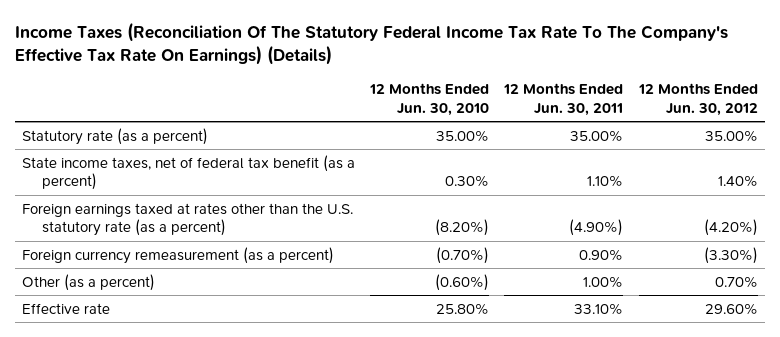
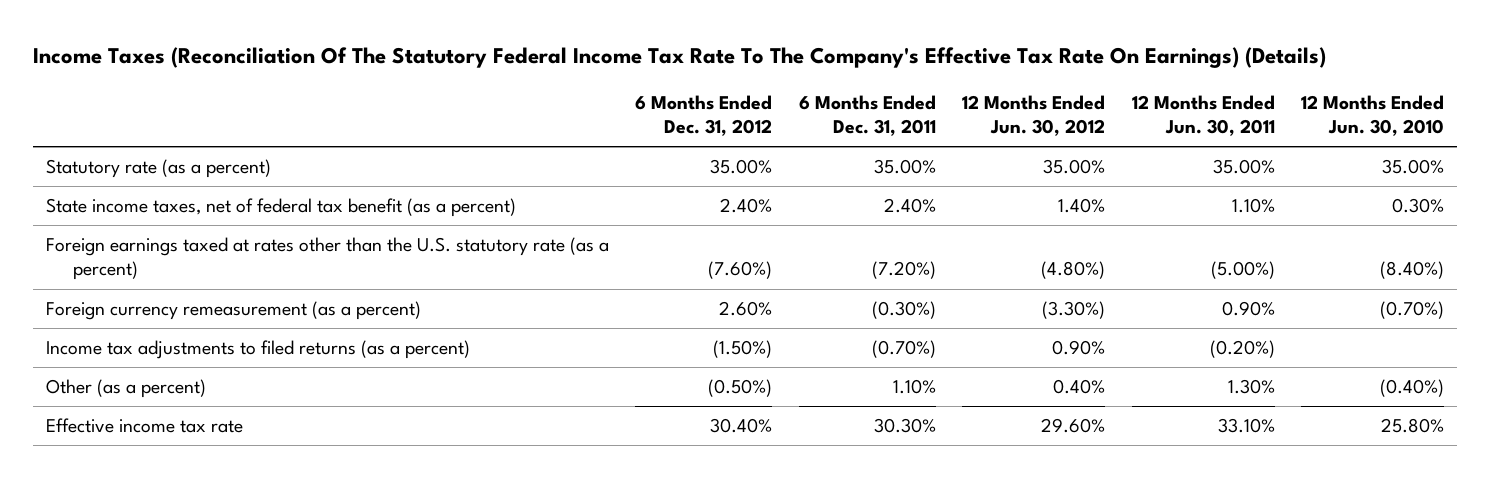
- | 12 Months Ended Jun. 30, 2010 | 12 Months Ended Jun. 30, 2011 | 12 Months Ended Jun. 30, 2012
+ | 6 Months Ended Dec. 31, 2012 | 6 Months Ended Dec. 31, 2011 | 12 Months Ended Jun. 30, 2012 | 12 Months Ended Jun. 30, 2011 | 12 Months Ended Jun. 30, 2010
- Foreign earnings taxed at rates other than the U.S. statutory rate (as a percent) | (8.20%) | (4.90%) | (4.20%)
+ Foreign earnings taxed at rates other than the U.S. statutory rate (as a percent) | (7.60%) | (7.20%) | (4.80%) | (5.00%) | (8.40%)
- Other (as a percent) | (0.60%) | 1.00% | 0.70%
- Effective rate | 25.80% | 33.10% | 29.60%
+ Income tax adjustments to filed returns (as a percent) | (1.50%) | (0.70%) | 0.90% | (0.20%) |
+ Other (as a percent) | (0.50%) | 1.10% | 0.40% | 1.30% | (0.40%)
+ Effective income tax rate | 30.40% | 30.30% | 29.60% | 33.10% | 25.80%

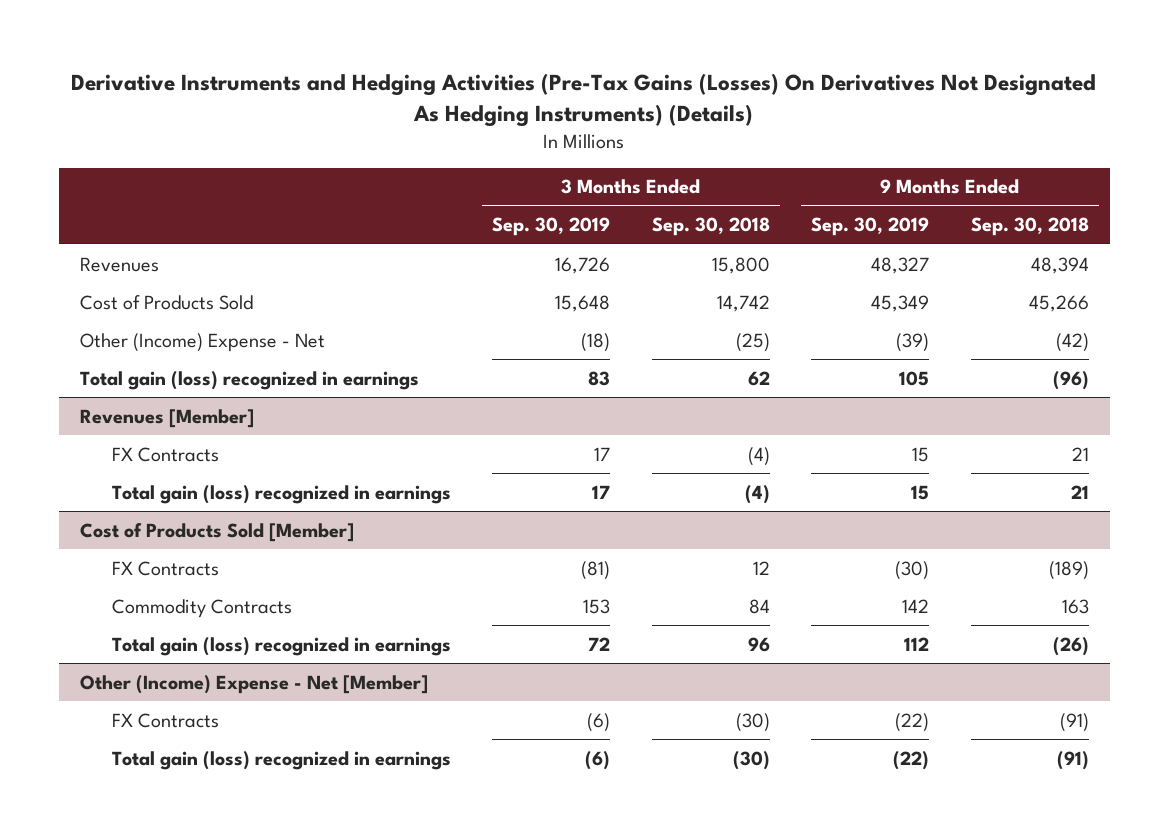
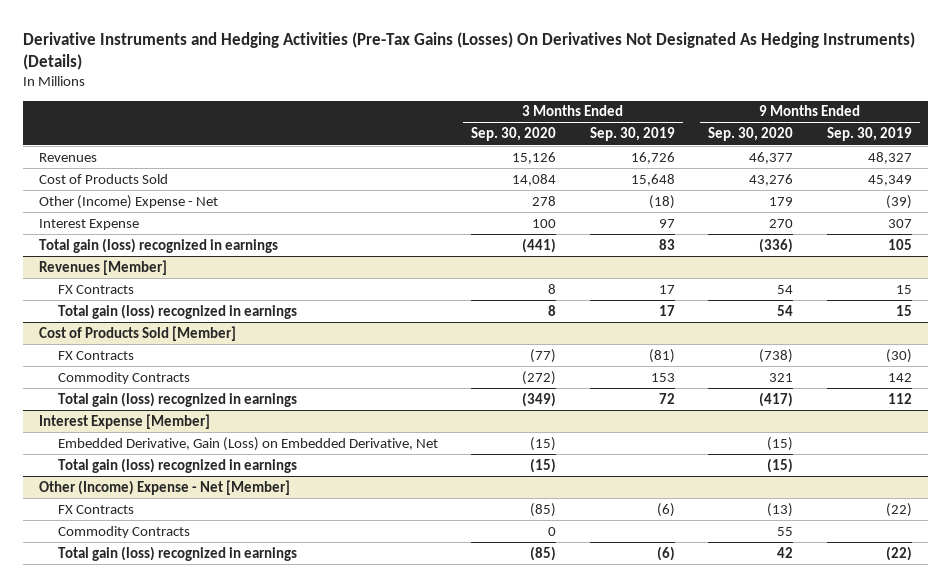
- | 3 Months Ended Sep. 30, 2019 | 3 Months Ended Sep. 30, 2018 | 9 Months Ended Sep. 30, 2019 | 9 Months Ended Sep. 30, 2018
+ | 3 Months Ended Sep. 30, 2020 | 3 Months Ended Sep. 30, 2019 | 9 Months Ended Sep. 30, 2020 | 9 Months Ended Sep. 30, 2019
+ Interest Expense | 100 | 97 | 270 | 307
+ Interest Expense [Member]
+ Embedded Derivative, Gain (Loss) on Embedded Derivative, Net | (15) | | (15) |
+ Total gain (loss) recognized in earnings | (15) | | (15) |
@ Other (Income) Expense - Net [Member]
+ Commodity Contracts | 0 | | 55 |

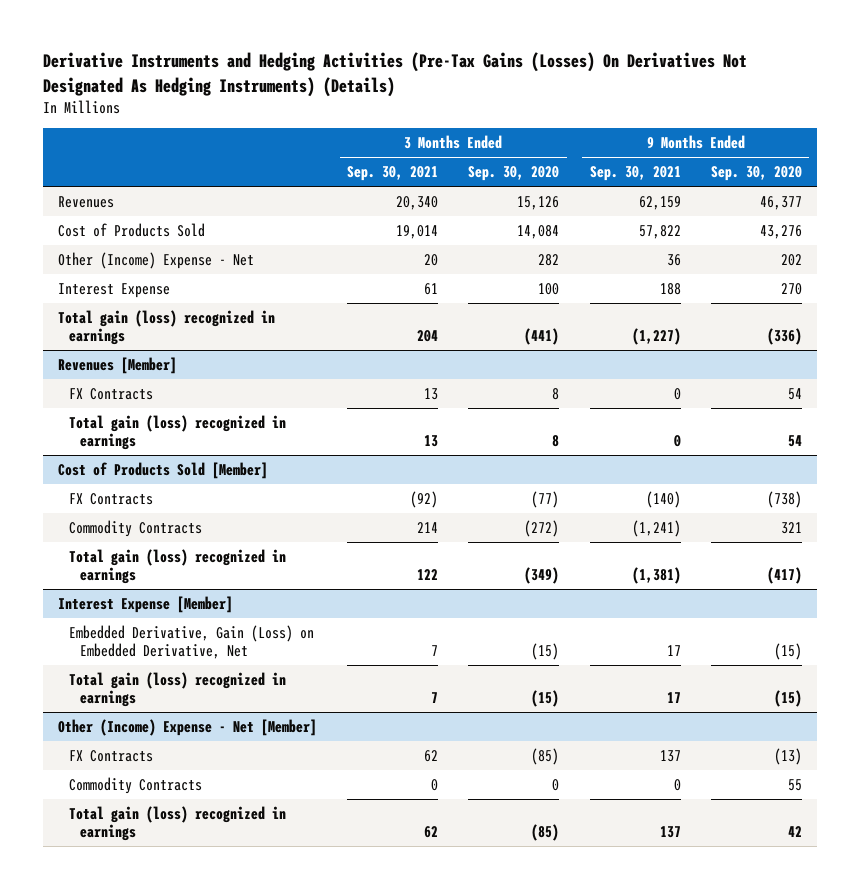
- | 3 Months Ended Sep. 30, 2020 | 3 Months Ended Sep. 30, 2019 | 9 Months Ended Sep. 30, 2020 | 9 Months Ended Sep. 30, 2019
+ | 3 Months Ended Sep. 30, 2021 | 3 Months Ended Sep. 30, 2020 | 9 Months Ended Sep. 30, 2021 | 9 Months Ended Sep. 30, 2020
- Other (Income) Expense - Net | 278 | (18) | 179 | (39)
+ Other (Income) Expense - Net | 20 | 282 | 36 | 202

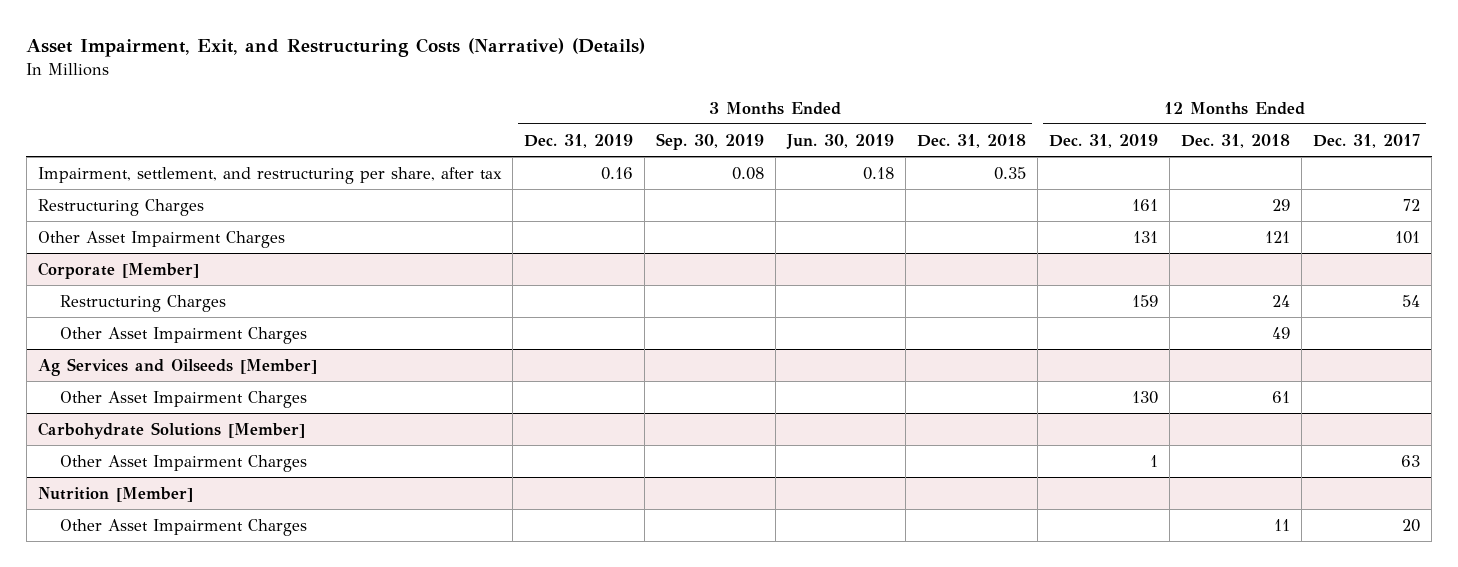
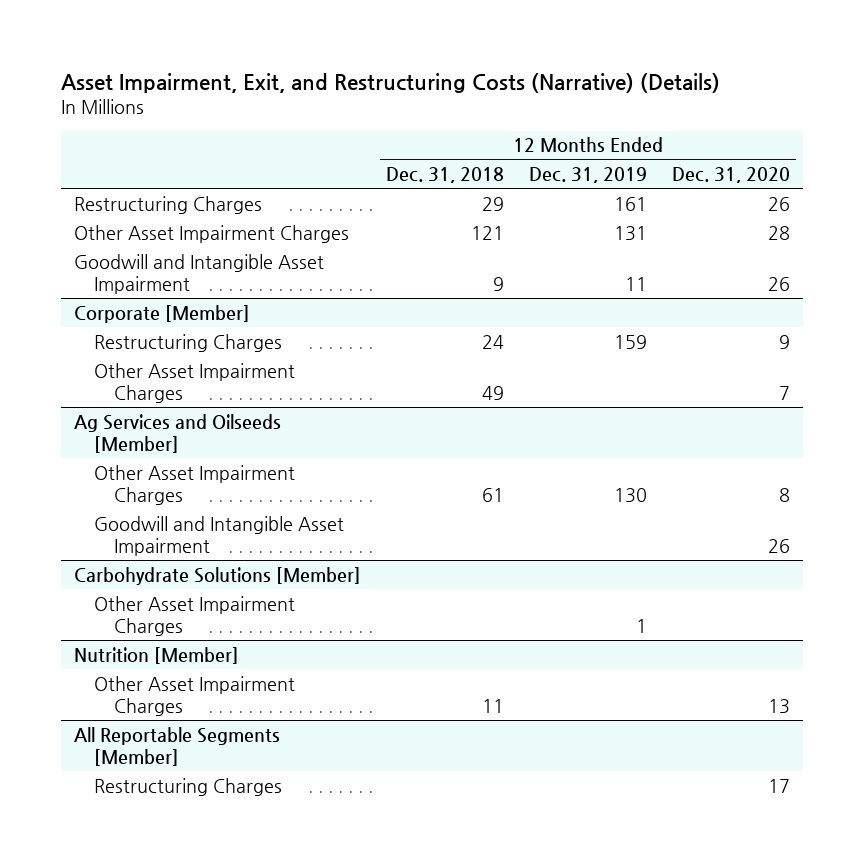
- | 3 Months Ended Dec. 31, 2019 | 3 Months Ended Sep. 30, 2019 | 3 Months Ended Jun. 30, 2019 | 3 Months Ended Dec. 31, 2018 | 12 Months Ended Dec. 31, 2019 | 12 Months Ended Dec. 31, 2018 | 12 Months Ended Dec. 31, 2017
+ | 12 Months Ended Dec. 31, 2018 | 12 Months Ended Dec. 31, 2019 | 12 Months Ended Dec. 31, 2020
- Impairment, settlement, and restructuring per share, after tax | 0.16 | 0.08 | 0.18 | 0.35 | | |
+ Goodwill and Intangible Asset Impairment | 9 | 11 | 26
@ Ag Services and Oilseeds [Member]
+ Goodwill and Intangible Asset Impairment | | | 26
+ All Reportable Segments [Member]
+ Restructuring Charges | | | 17

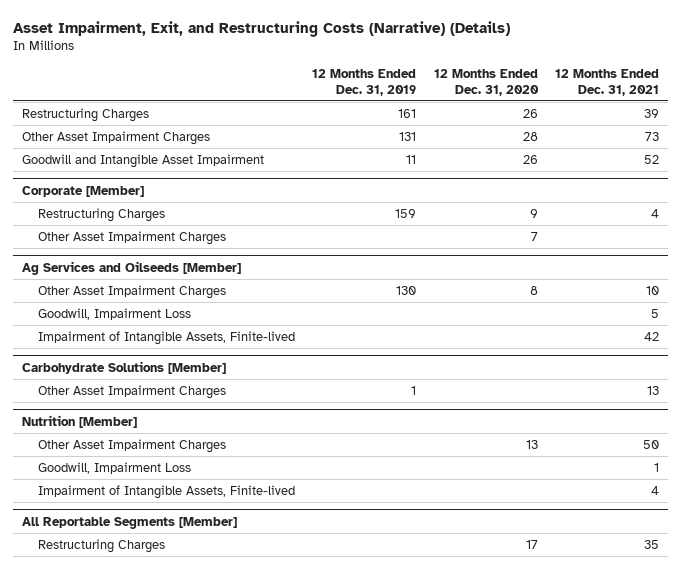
- | 12 Months Ended Dec. 31, 2018 | 12 Months Ended Dec. 31, 2019 | 12 Months Ended Dec. 31, 2020
+ | 12 Months Ended Dec. 31, 2019 | 12 Months Ended Dec. 31, 2020 | 12 Months Ended Dec. 31, 2021
@ Ag Services and Oilseeds [Member]
- Goodwill and Intangible Asset Impairment | | | 26
+ Goodwill, Impairment Loss | | | 5
+ Impairment of Intangible Assets, Finite-lived | | | 42
@ Nutrition [Member]
+ Goodwill, Impairment Loss | | | 1
+ Impairment of Intangible Assets, Finite-lived | | | 4

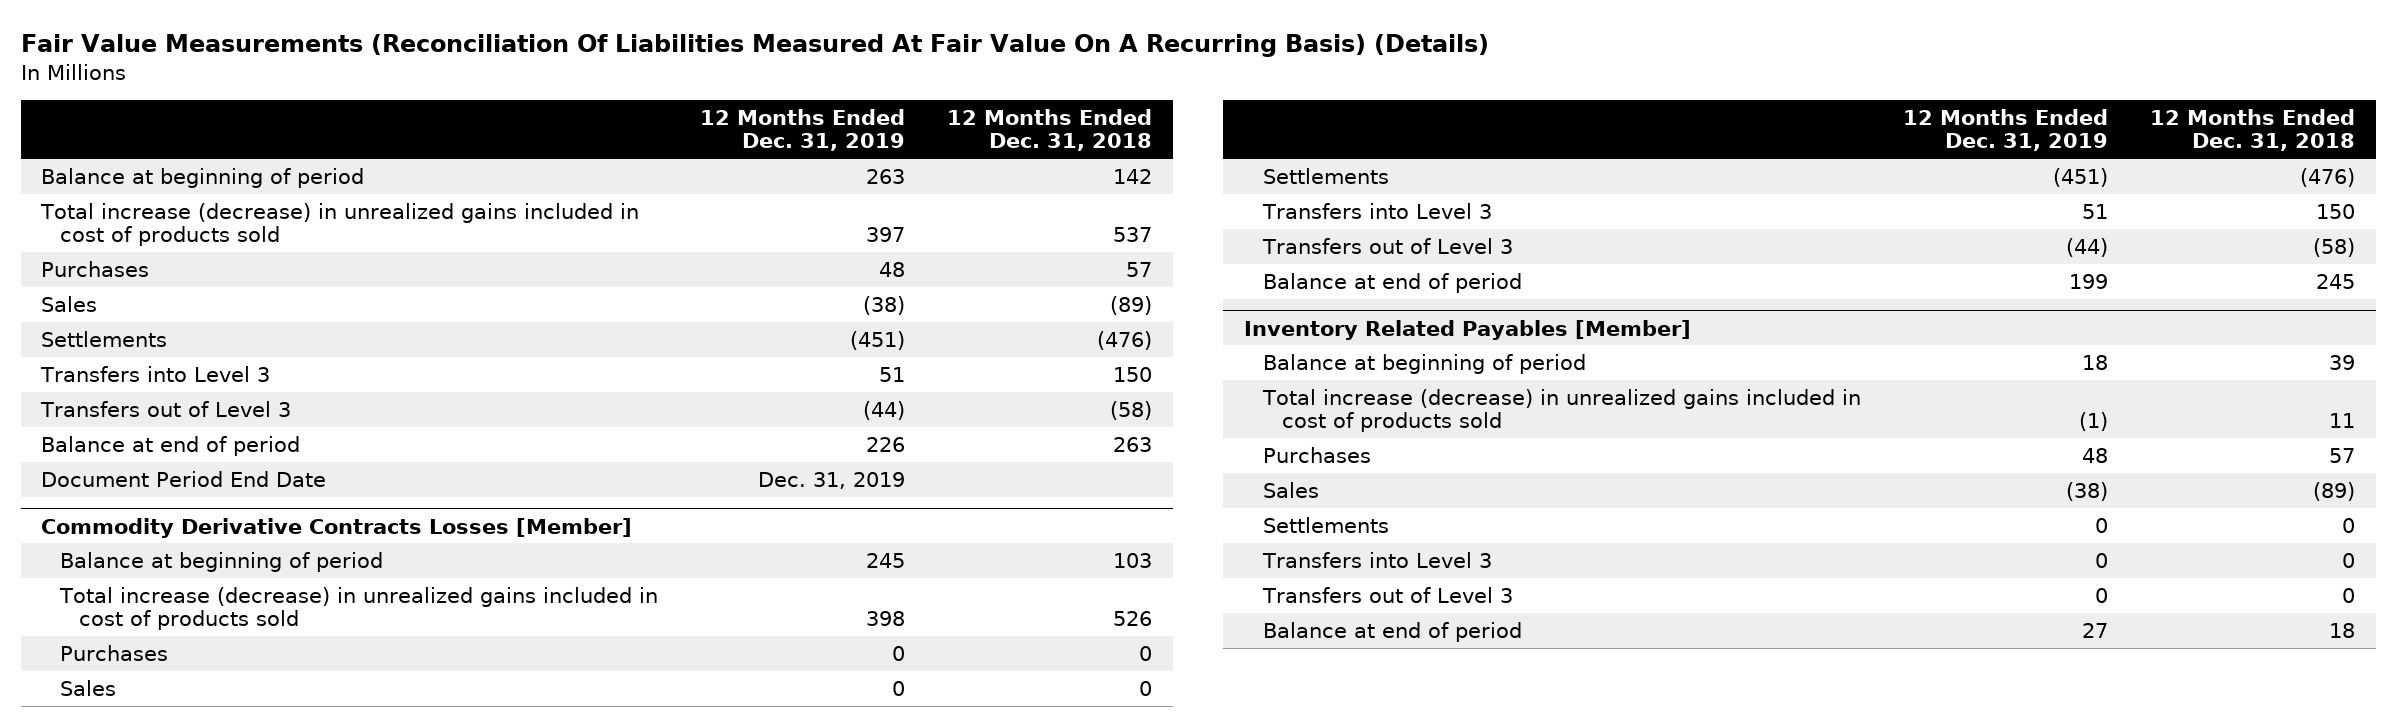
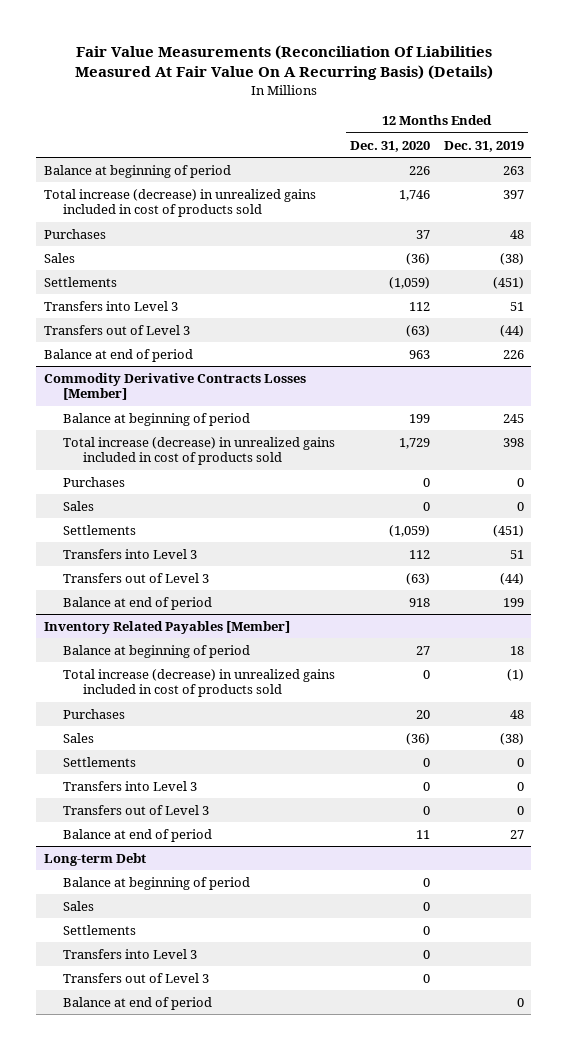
- | 12 Months Ended Dec. 31, 2019 | 12 Months Ended Dec. 31, 2018
+ | 12 Months Ended Dec. 31, 2020 | 12 Months Ended Dec. 31, 2019
- Document Period End Date | Dec. 31, 2019 |
+ Long-term Debt
+ Balance at beginning of period | 0 |
+ Sales | 0 |
+ Settlements | 0 |
+ Transfers into Level 3 | 0 |
+ Transfers out of Level 3 | 0 |
+ Balance at end of period | | 0

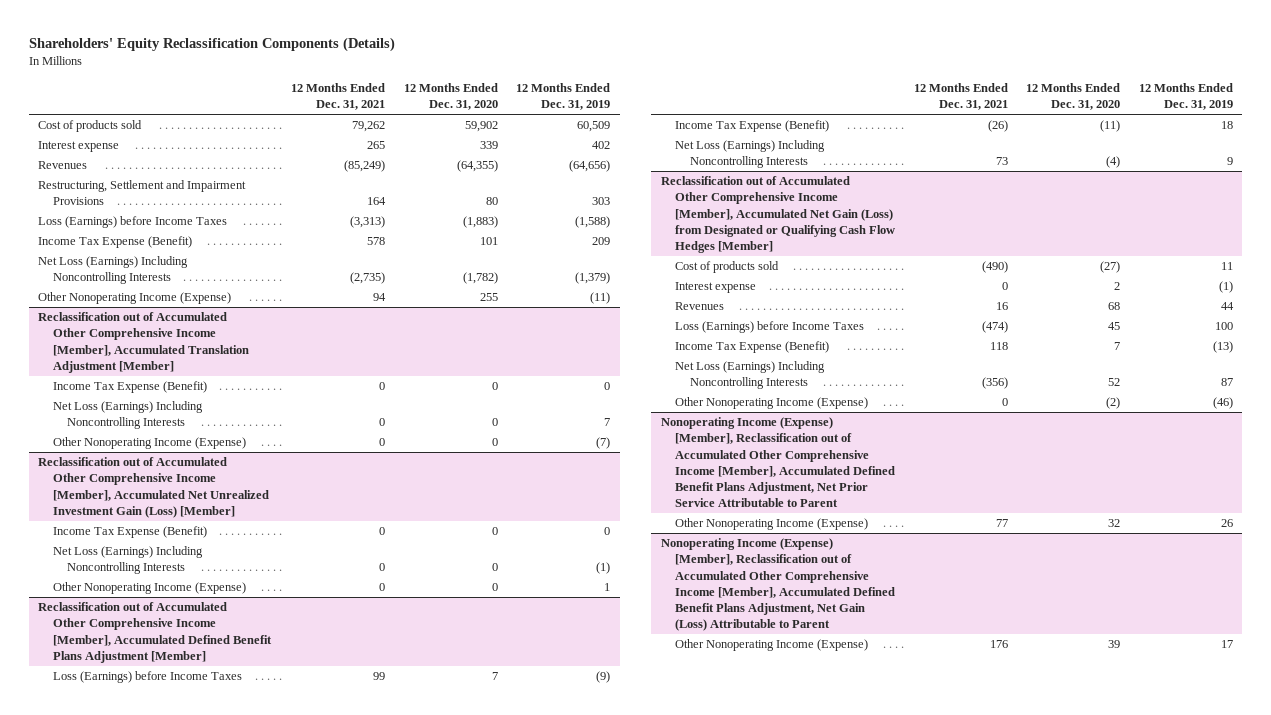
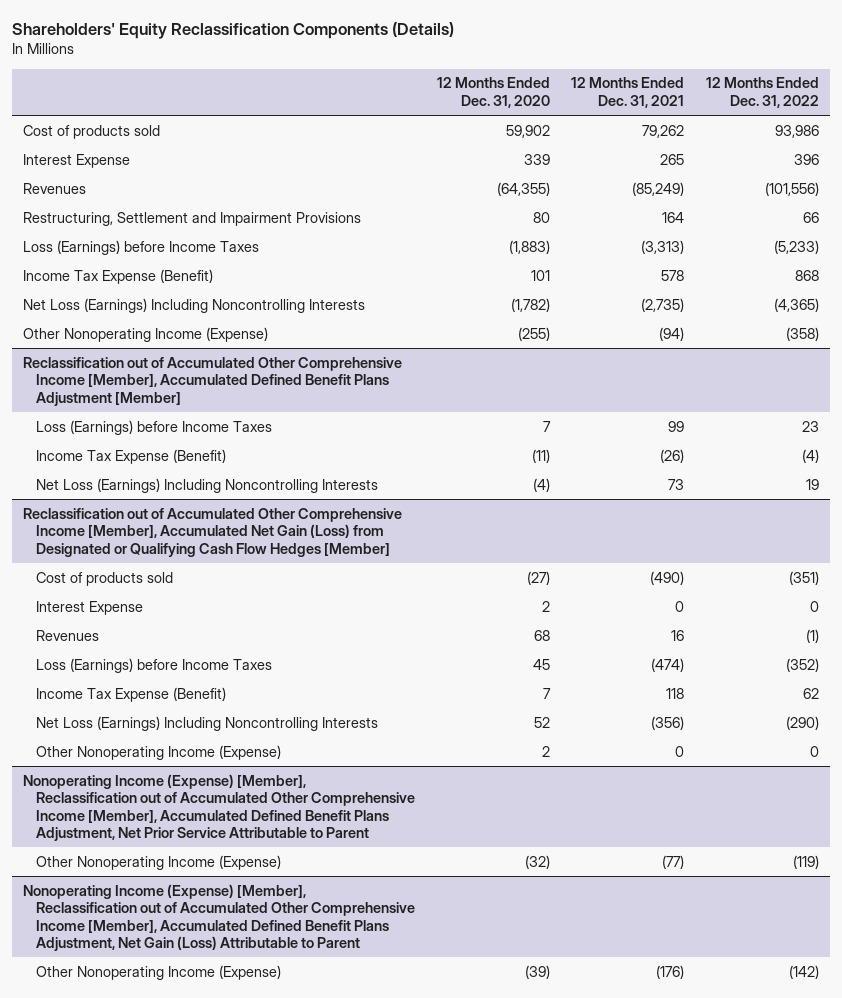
- | 12 Months Ended Dec. 31, 2021 | 12 Months Ended Dec. 31, 2020 | 12 Months Ended Dec. 31, 2019
+ | 12 Months Ended Dec. 31, 2020 | 12 Months Ended Dec. 31, 2021 | 12 Months Ended Dec. 31, 2022
- Interest expense | 265 | 339 | 402
+ Interest Expense | 339 | 265 | 396
- Other Nonoperating Income (Expense) | 94 | 255 | (11)
- Reclassification out of Accumulated Other Comprehensive Income [Member], Accumulated Translation Adjustment [Member]
- Income Tax Expense (Benefit) | 0 | 0 | 0
- Net Loss (Earnings) Including Noncontrolling Interests | 0 | 0 | 7
- Other Nonoperating Income (Expense) | 0 | 0 | (7)
- Reclassification out of Accumulated Other Comprehensive Income [Member], Accumulated Net Unrealized Investment Gain (Loss) [Member]
- Income Tax Expense (Benefit) | 0 | 0 | 0
- Net Loss (Earnings) Including Noncontrolling Interests | 0 | 0 | (1)
- Other Nonoperating Income (Expense) | 0 | 0 | 1
+ Other Nonoperating Income (Expense) | (255) | (94) | (358)
@ Reclassification out of Accumulated Other Comprehensive Income [Member], Accumulated Net Gain (Loss) from Designated or Qualifying Cash Flow Hedges [Member]
- Interest expense | 0 | 2 | (1)
+ Interest Expense | 2 | 0 | 0
- Other Nonoperating Income (Expense) | 0 | (2) | (46)
+ Other Nonoperating Income (Expense) | 2 | 0 | 0
@ Nonoperating Income (Expense) [Member], Reclassification out of Accumulated Other Comprehensive Income [Member], Accumulated Defined Benefit Plans Adjustment, Net Prior Service Attributable to Parent
- Other Nonoperating Income (Expense) | 77 | 32 | 26
+ Other Nonoperating Income (Expense) | (32) | (77) | (119)
@ Nonoperating Income (Expense) [Member], Reclassification out of Accumulated Other Comprehensive Income [Member], Accumulated Defined Benefit Plans Adjustment, Net Gain (Loss) Attributable to Parent
- Other Nonoperating Income (Expense) | 176 | 39 | 17
+ Other Nonoperating Income (Expense) | (39) | (176) | (142)

